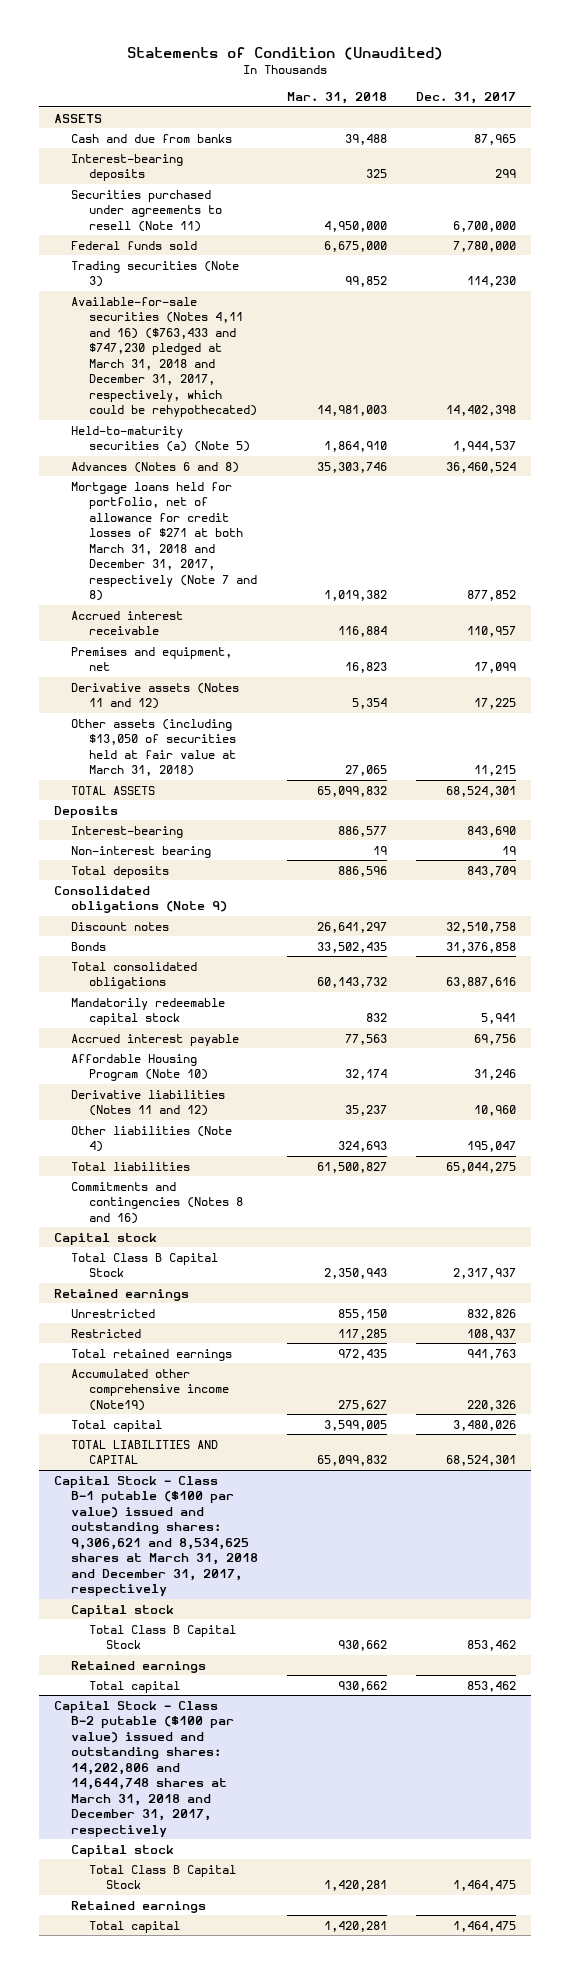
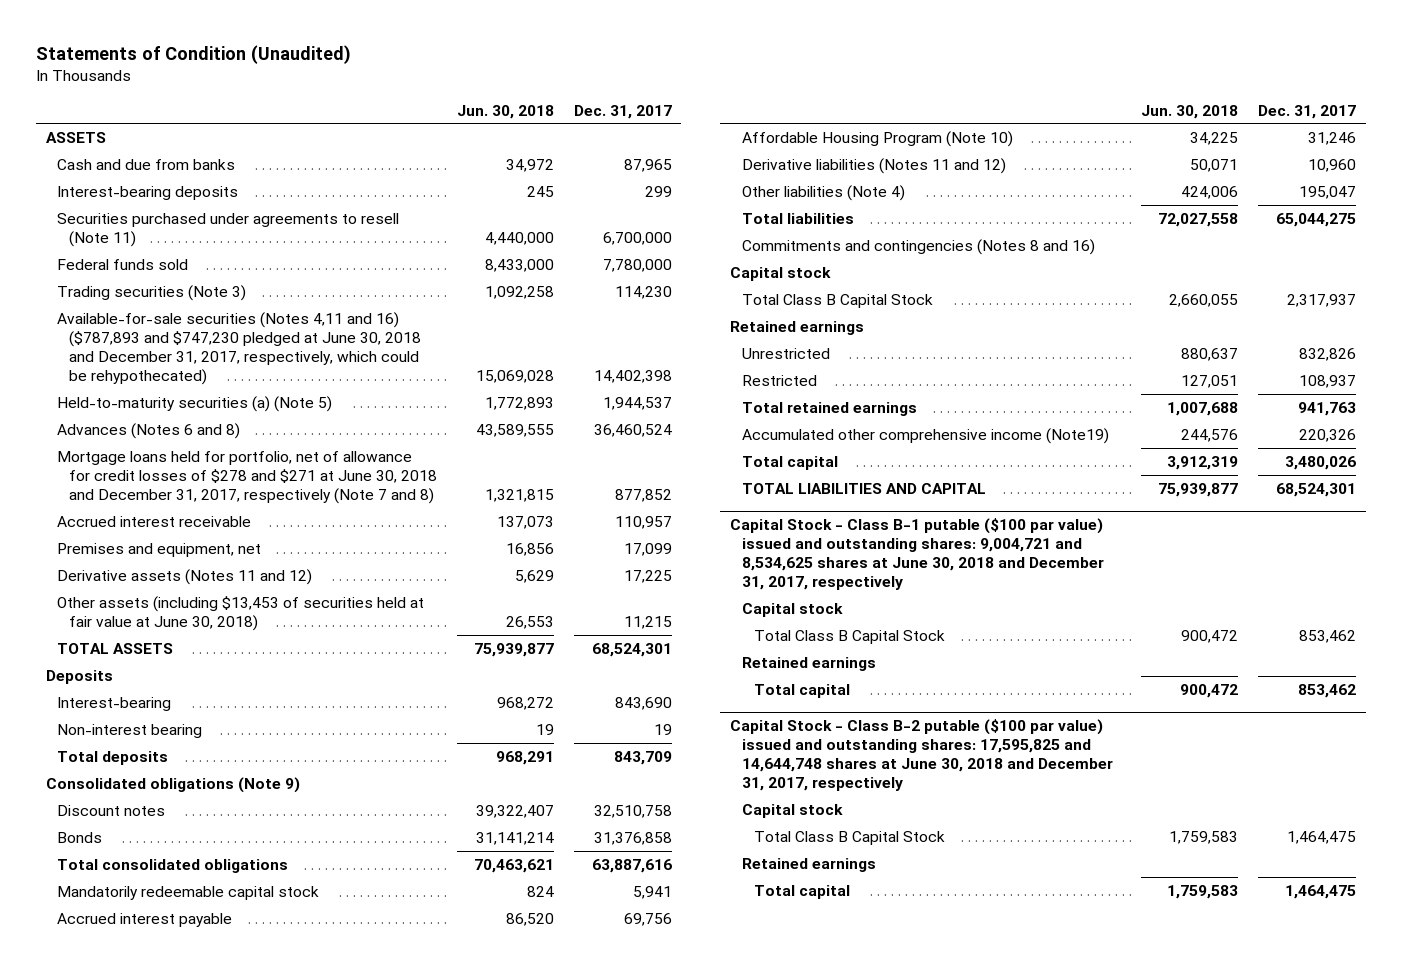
- | Mar. 31, 2018 | Dec. 31, 2017
+ | Jun. 30, 2018 | Dec. 31, 2017
- Available-for-sale securities (Notes 4,11 and 16) ($763,433 and $747,230 pledged at March 31, 2018 and December 31, 2017, respectively, which could be rehypothecated) | 14,981,003 | 14,402,398
+ Available-for-sale securities (Notes 4,11 and 16) ($787,893 and $747,230 pledged at June 30, 2018 and December 31, 2017, respectively, which could be rehypothecated) | 15,069,028 | 14,402,398
- Mortgage loans held for portfolio, net of allowance for credit losses of $271 at both March 31, 2018 and December 31, 2017, respectively (Note 7 and 8) | 1,019,382 | 877,852
+ Mortgage loans held for portfolio, net of allowance for credit losses of $278 and $271 at June 30, 2018 and December 31, 2017, respectively (Note 7 and 8) | 1,321,815 | 877,852
- Other assets (including $13,050 of securities held at fair value at March 31, 2018) | 27,065 | 11,215
+ Other assets (including $13,453 of securities held at fair value at June 30, 2018) | 26,553 | 11,215
- Capital Stock - Class B-1 putable ($100 par value) issued and outstanding shares: 9,306,621 and 8,534,625 shares at March 31, 2018 and December 31, 2017, respectively
+ Capital Stock - Class B-1 putable ($100 par value) issued and outstanding shares: 9,004,721 and 8,534,625 shares at June 30, 2018 and December 31, 2017, respectively
- Capital Stock - Class B-2 putable ($100 par value) issued and outstanding shares: 14,202,806 and 14,644,748 shares at March 31, 2018 and December 31, 2017, respectively
+ Capital Stock - Class B-2 putable ($100 par value) issued and outstanding shares: 17,595,825 and 14,644,748 shares at June 30, 2018 and December 31, 2017, respectively

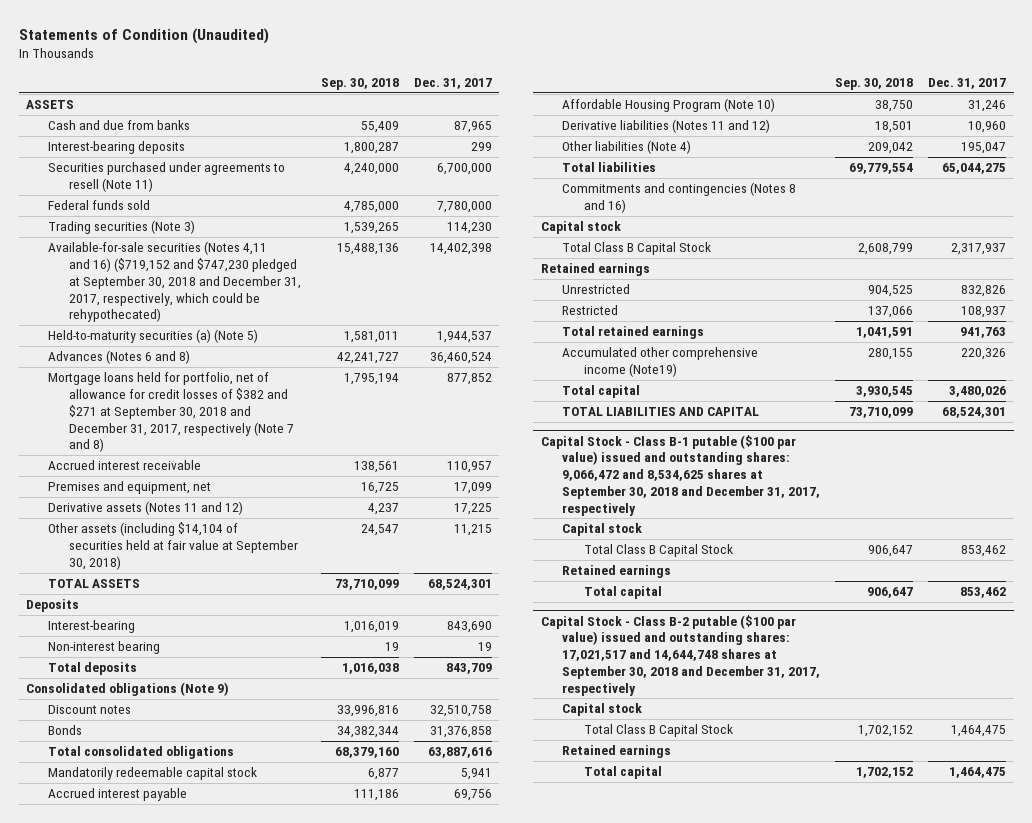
- | Jun. 30, 2018 | Dec. 31, 2017
+ | Sep. 30, 2018 | Dec. 31, 2017
- Available-for-sale securities (Notes 4,11 and 16) ($787,893 and $747,230 pledged at June 30, 2018 and December 31, 2017, respectively, which could be rehypothecated) | 15,069,028 | 14,402,398
+ Available-for-sale securities (Notes 4,11 and 16) ($719,152 and $747,230 pledged at September 30, 2018 and December 31, 2017, respectively, which could be rehypothecated) | 15,488,136 | 14,402,398
- Mortgage loans held for portfolio, net of allowance for credit losses of $278 and $271 at June 30, 2018 and December 31, 2017, respectively (Note 7 and 8) | 1,321,815 | 877,852
+ Mortgage loans held for portfolio, net of allowance for credit losses of $382 and $271 at September 30, 2018 and December 31, 2017, respectively (Note 7 and 8) | 1,795,194 | 877,852
- Other assets (including $13,453 of securities held at fair value at June 30, 2018) | 26,553 | 11,215
+ Other assets (including $14,104 of securities held at fair value at September 30, 2018) | 24,547 | 11,215
- Capital Stock - Class B-1 putable ($100 par value) issued and outstanding shares: 9,004,721 and 8,534,625 shares at June 30, 2018 and December 31, 2017, respectively
+ Capital Stock - Class B-1 putable ($100 par value) issued and outstanding shares: 9,066,472 and 8,534,625 shares at September 30, 2018 and December 31, 2017, respectively
- Capital Stock - Class B-2 putable ($100 par value) issued and outstanding shares: 17,595,825 and 14,644,748 shares at June 30, 2018 and December 31, 2017, respectively
+ Capital Stock - Class B-2 putable ($100 par value) issued and outstanding shares: 17,021,517 and 14,644,748 shares at September 30, 2018 and December 31, 2017, respectively

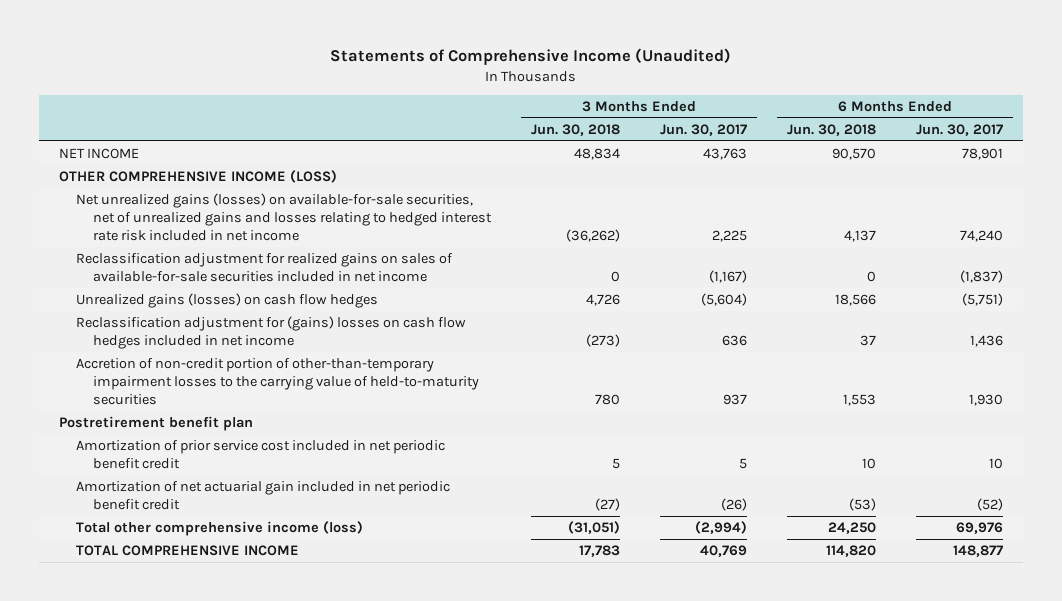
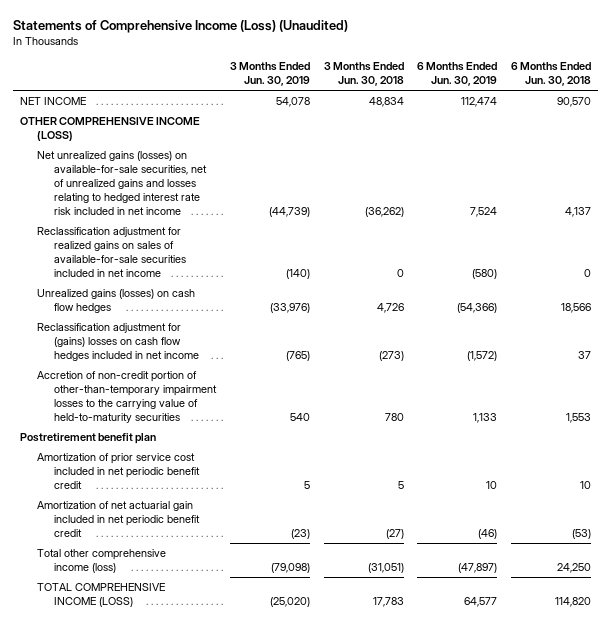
- Statements of Comprehensive Income (Unaudited)
+ Statements of Comprehensive Income (Loss) (Unaudited)
- | 3 Months Ended Jun. 30, 2018 | 3 Months Ended Jun. 30, 2017 | 6 Months Ended Jun. 30, 2018 | 6 Months Ended Jun. 30, 2017
+ | 3 Months Ended Jun. 30, 2019 | 3 Months Ended Jun. 30, 2018 | 6 Months Ended Jun. 30, 2019 | 6 Months Ended Jun. 30, 2018
- TOTAL COMPREHENSIVE INCOME | 17,783 | 40,769 | 114,820 | 148,877
+ TOTAL COMPREHENSIVE INCOME (LOSS) | (25,020) | 17,783 | 64,577 | 114,820

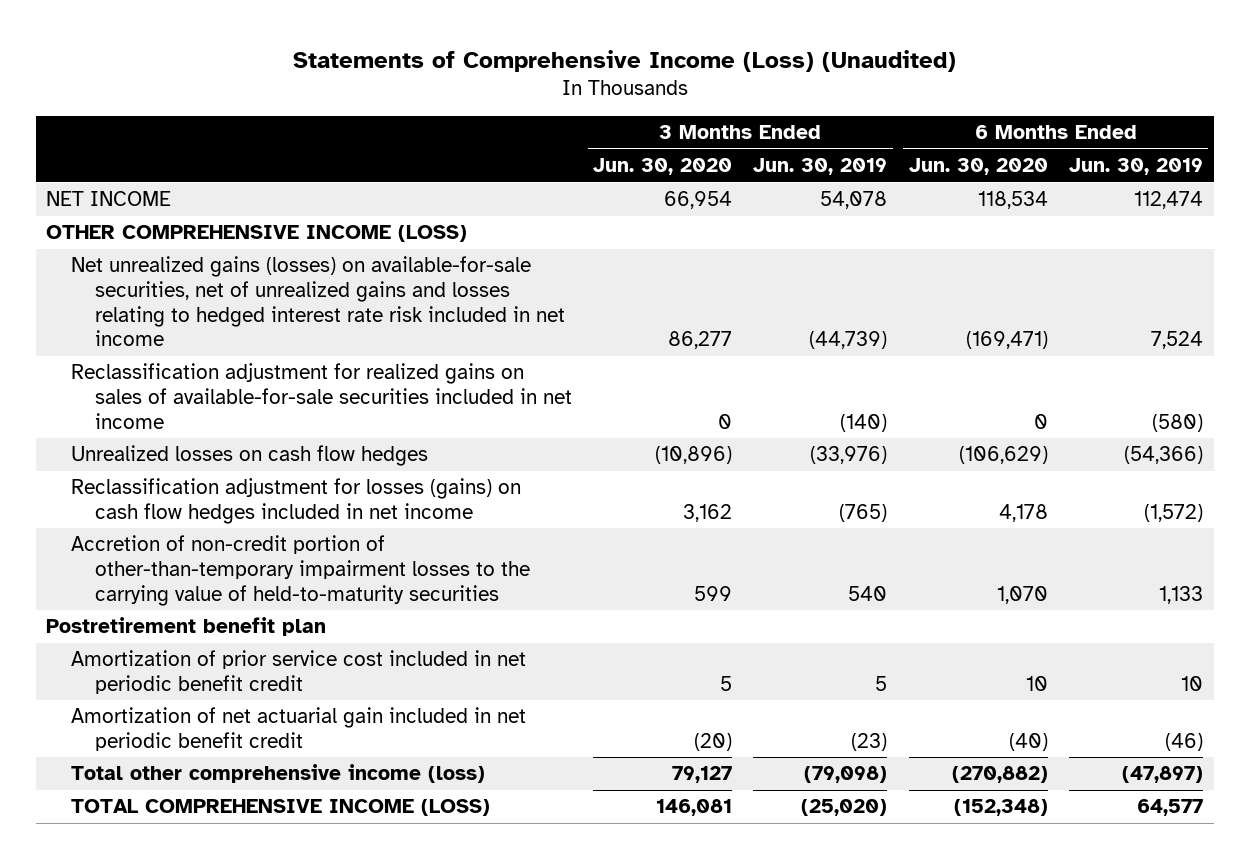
- | 3 Months Ended Jun. 30, 2019 | 3 Months Ended Jun. 30, 2018 | 6 Months Ended Jun. 30, 2019 | 6 Months Ended Jun. 30, 2018
+ | 3 Months Ended Jun. 30, 2020 | 3 Months Ended Jun. 30, 2019 | 6 Months Ended Jun. 30, 2020 | 6 Months Ended Jun. 30, 2019
- Unrealized gains (losses) on cash flow hedges | (33,976) | 4,726 | (54,366) | 18,566
- Reclassification adjustment for (gains) losses on cash flow hedges included in net income | (765) | (273) | (1,572) | 37
+ Unrealized losses on cash flow hedges | (10,896) | (33,976) | (106,629) | (54,366)
+ Reclassification adjustment for losses (gains) on cash flow hedges included in net income | 3,162 | (765) | 4,178 | (1,572)

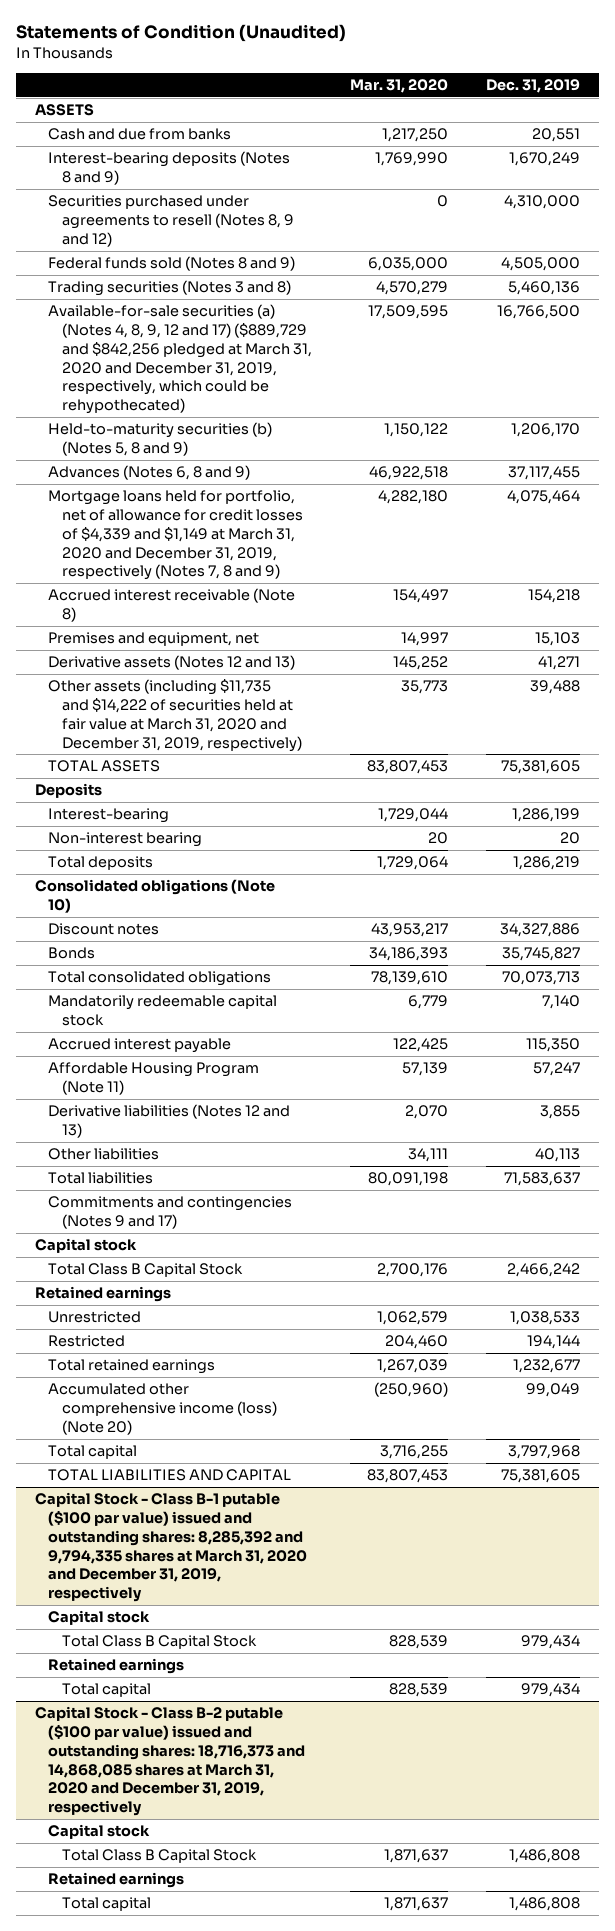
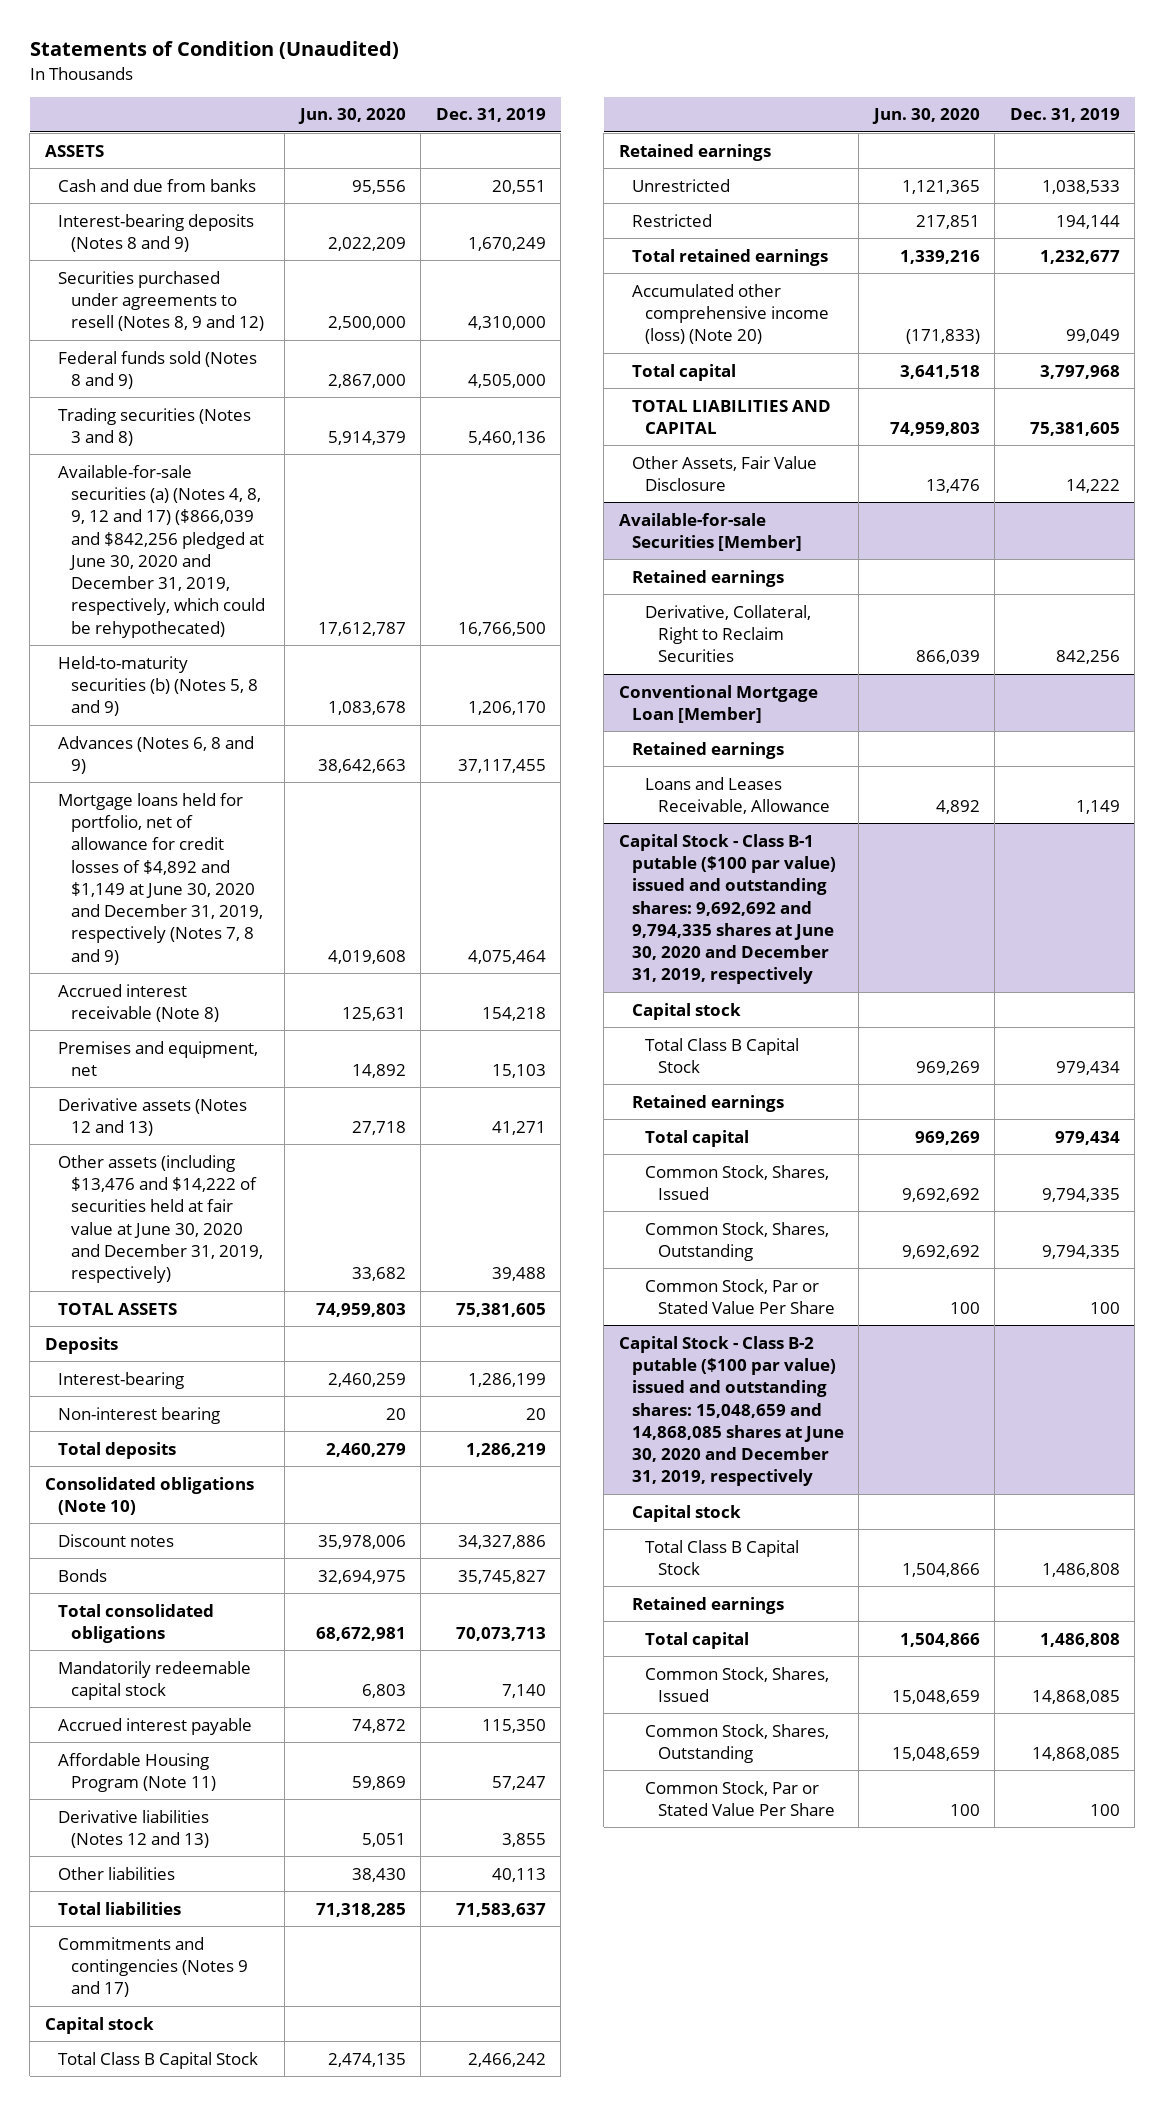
- | Mar. 31, 2020 | Dec. 31, 2019
+ | Jun. 30, 2020 | Dec. 31, 2019
- Available-for-sale securities (a) (Notes 4, 8, 9, 12 and 17) ($889,729 and $842,256 pledged at March 31, 2020 and December 31, 2019, respectively, which could be rehypothecated) | 17,509,595 | 16,766,500
+ Available-for-sale securities (a) (Notes 4, 8, 9, 12 and 17) ($866,039 and $842,256 pledged at June 30, 2020 and December 31, 2019, respectively, which could be rehypothecated) | 17,612,787 | 16,766,500
- Mortgage loans held for portfolio, net of allowance for credit losses of $4,339 and $1,149 at March 31, 2020 and December 31, 2019, respectively (Notes 7, 8 and 9) | 4,282,180 | 4,075,464
+ Mortgage loans held for portfolio, net of allowance for credit losses of $4,892 and $1,149 at June 30, 2020 and December 31, 2019, respectively (Notes 7, 8 and 9) | 4,019,608 | 4,075,464
- Other assets (including $11,735 and $14,222 of securities held at fair value at March 31, 2020 and December 31, 2019, respectively) | 35,773 | 39,488
+ Other assets (including $13,476 and $14,222 of securities held at fair value at June 30, 2020 and December 31, 2019, respectively) | 33,682 | 39,488
- Capital Stock - Class B-1 putable ($100 par value) issued and outstanding shares: 8,285,392 and 9,794,335 shares at March 31, 2020 and December 31, 2019, respectively
+ Other Assets, Fair Value Disclosure | 13,476 | 14,222
+ Available-for-sale Securities [Member]
+ Retained earnings
+ Derivative, Collateral, Right to Reclaim Securities | 866,039 | 842,256
+ Conventional Mortgage Loan [Member]
+ Retained earnings
+ Loans and Leases Receivable, Allowance | 4,892 | 1,149
+ Capital Stock - Class B-1 putable ($100 par value) issued and outstanding shares: 9,692,692 and 9,794,335 shares at June 30, 2020 and December 31, 2019, respectively
- Capital Stock - Class B-2 putable ($100 par value) issued and outstanding shares: 18,716,373 and 14,868,085 shares at March 31, 2020 and December 31, 2019, respectively
+ Common Stock, Shares, Issued | 9,692,692 | 9,794,335
+ Common Stock, Shares, Outstanding | 9,692,692 | 9,794,335
+ Common Stock, Par or Stated Value Per Share | 100 | 100
+ Capital Stock - Class B-2 putable ($100 par value) issued and outstanding shares: 15,048,659 and 14,868,085 shares at June 30, 2020 and December 31, 2019, respectively
+ Common Stock, Shares, Issued | 15,048,659 | 14,868,085
+ Common Stock, Shares, Outstanding | 15,048,659 | 14,868,085
+ Common Stock, Par or Stated Value Per Share | 100 | 100

